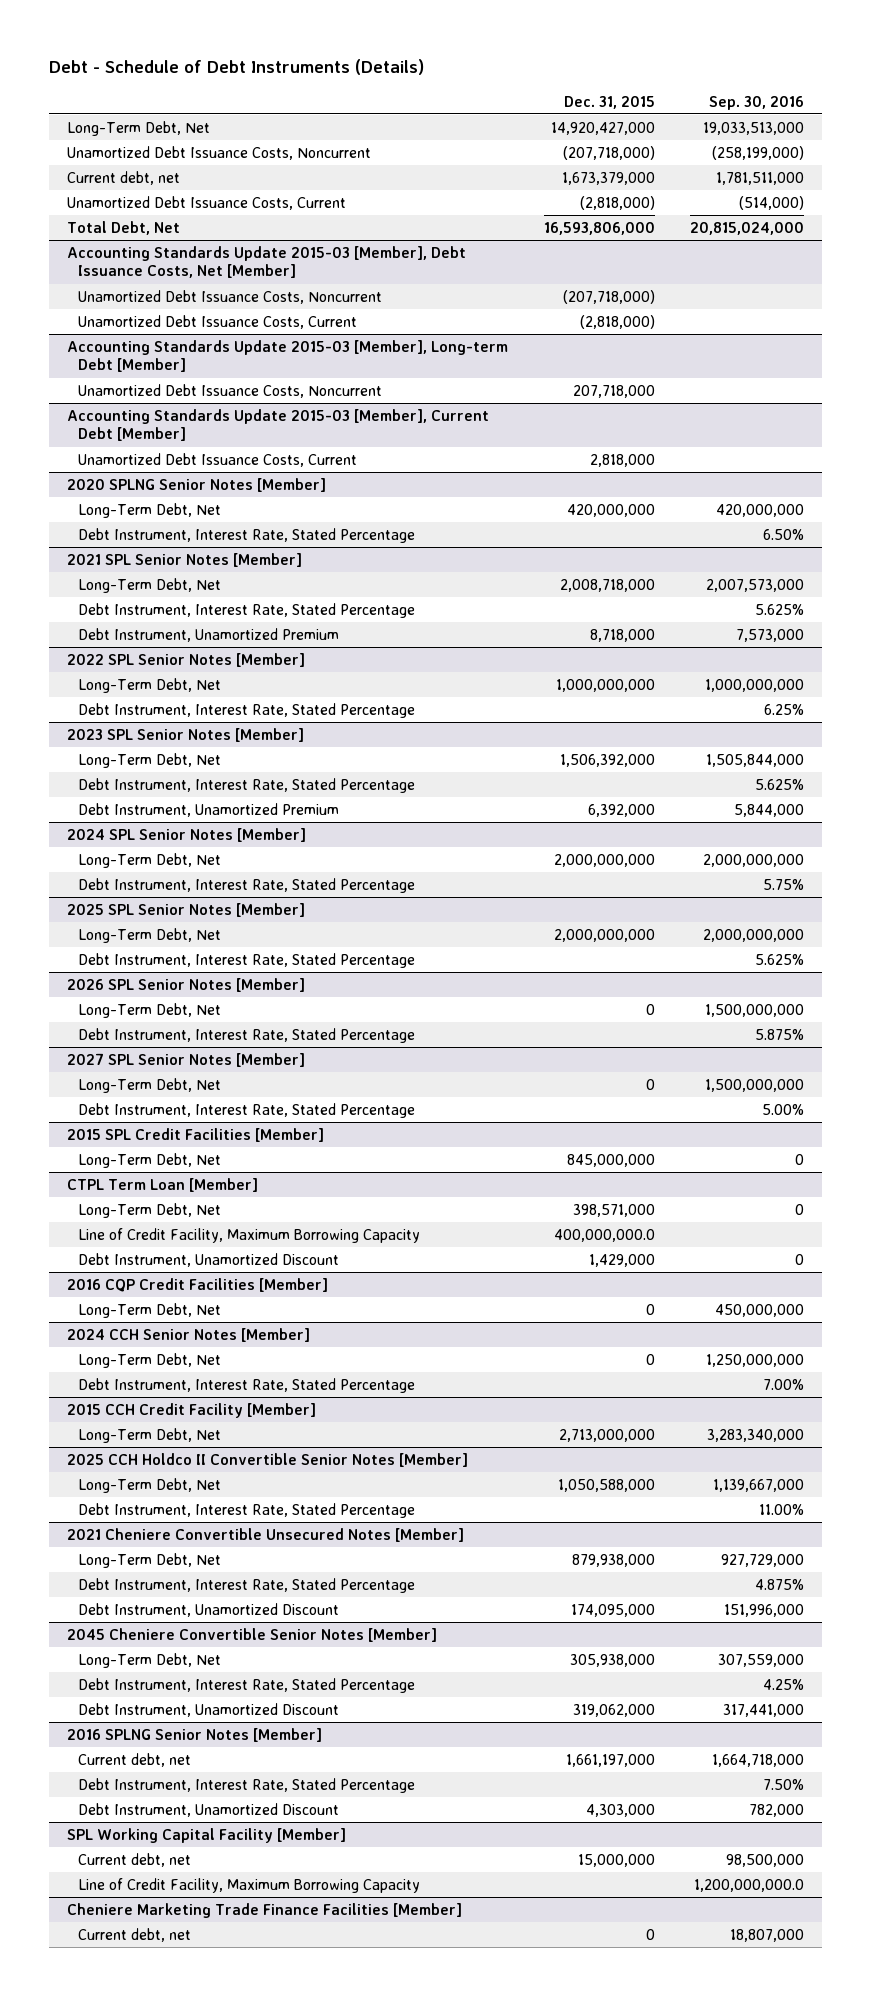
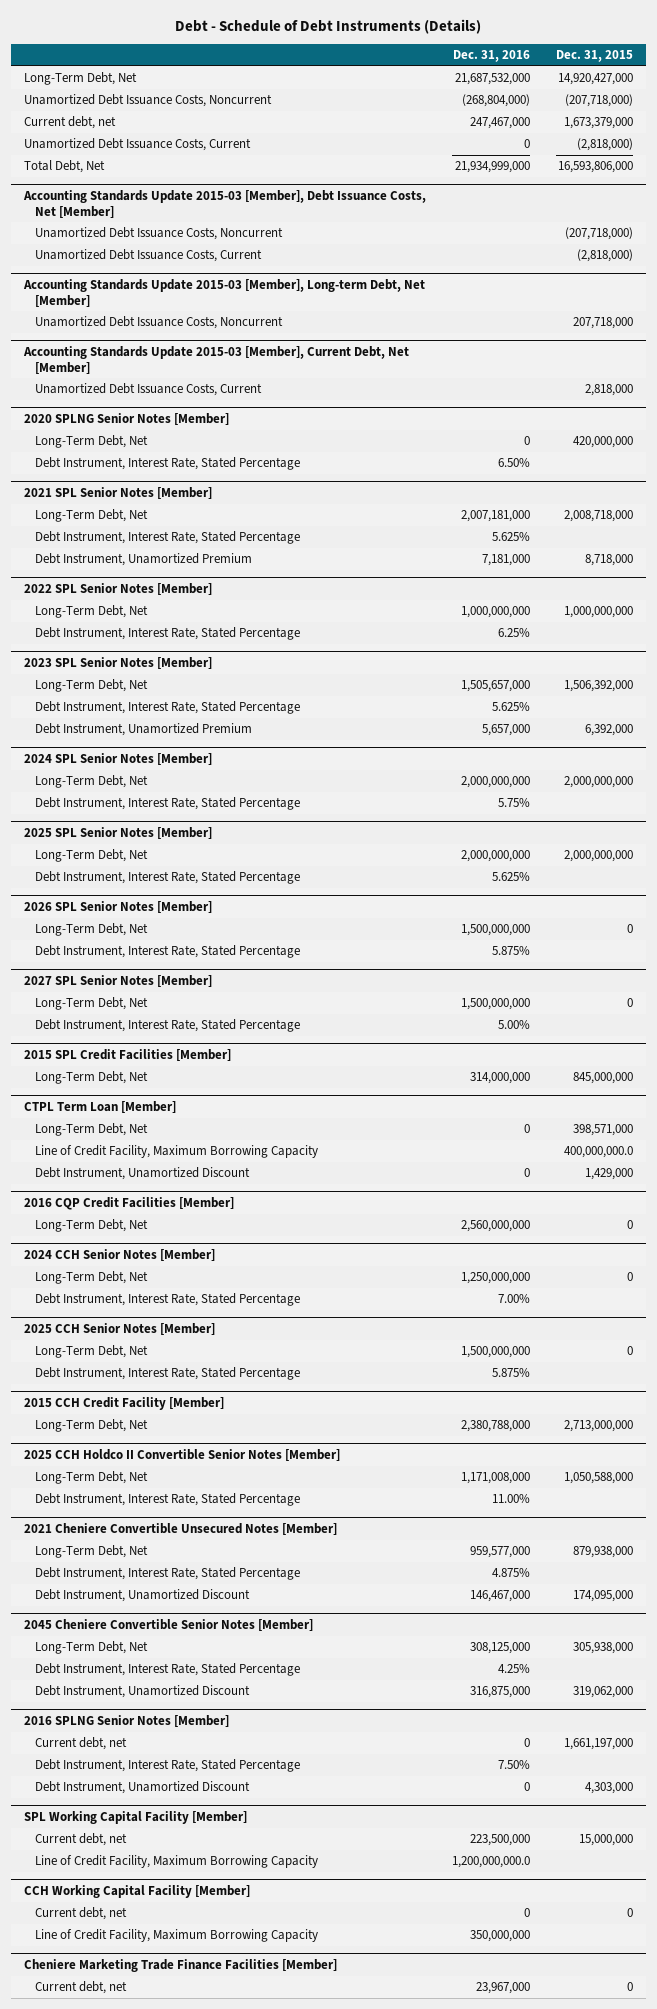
- | Dec. 31, 2015 | Sep. 30, 2016
+ | Dec. 31, 2016 | Dec. 31, 2015
- Accounting Standards Update 2015-03 [Member], Long-term Debt [Member]
+ Accounting Standards Update 2015-03 [Member], Long-term Debt, Net [Member]
- Accounting Standards Update 2015-03 [Member], Current Debt [Member]
+ Accounting Standards Update 2015-03 [Member], Current Debt, Net [Member]
+ 2025 CCH Senior Notes [Member]
+ Long-Term Debt, Net | 1,500,000,000 | 0
+ Debt Instrument, Interest Rate, Stated Percentage | 5.875% |
+ CCH Working Capital Facility [Member]
+ Current debt, net | 0 | 0
+ Line of Credit Facility, Maximum Borrowing Capacity | 350,000,000 |

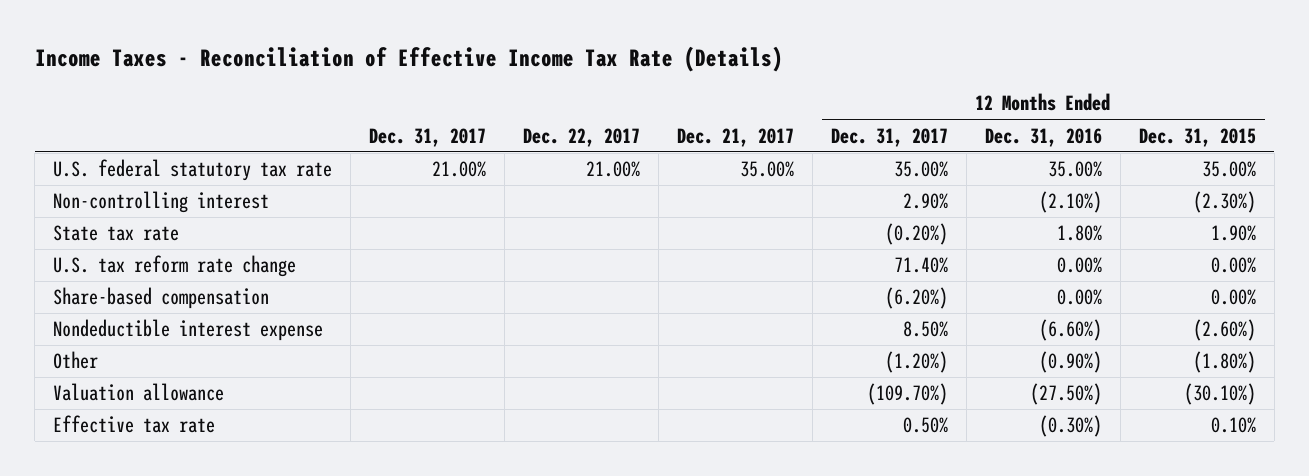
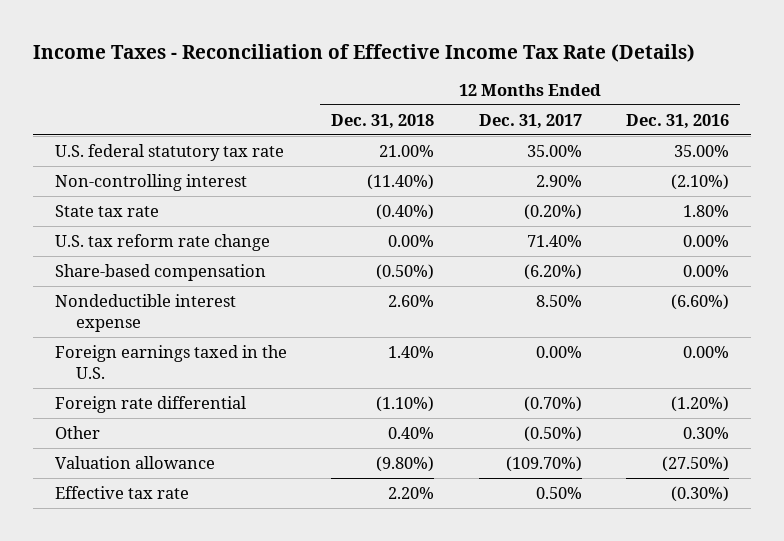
- | Dec. 31, 2017 | Dec. 22, 2017 | Dec. 21, 2017 | 12 Months Ended Dec. 31, 2017 | 12 Months Ended Dec. 31, 2016 | 12 Months Ended Dec. 31, 2015
+ | 12 Months Ended Dec. 31, 2018 | 12 Months Ended Dec. 31, 2017 | 12 Months Ended Dec. 31, 2016
- Other | | | | (1.20%) | (0.90%) | (1.80%)
+ Foreign earnings taxed in the U.S. | 1.40% | 0.00% | 0.00%
+ Foreign rate differential | (1.10%) | (0.70%) | (1.20%)
+ Other | 0.40% | (0.50%) | 0.30%

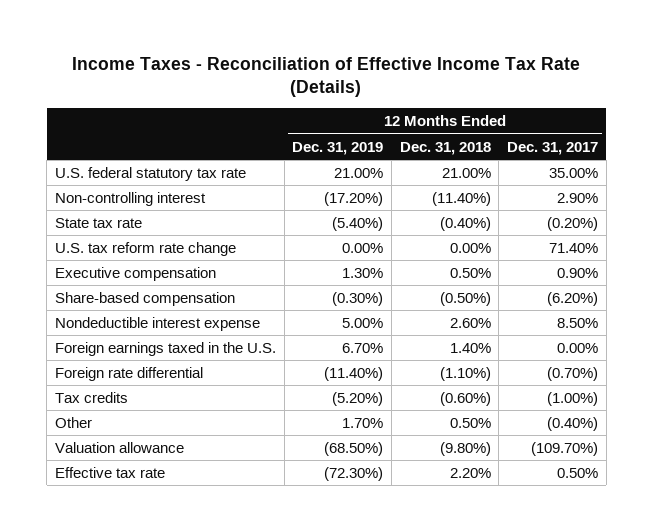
- | 12 Months Ended Dec. 31, 2018 | 12 Months Ended Dec. 31, 2017 | 12 Months Ended Dec. 31, 2016
+ | 12 Months Ended Dec. 31, 2019 | 12 Months Ended Dec. 31, 2018 | 12 Months Ended Dec. 31, 2017
+ Executive compensation | 1.30% | 0.50% | 0.90%
- Other | 0.40% | (0.50%) | 0.30%
+ Tax credits | (5.20%) | (0.60%) | (1.00%)
+ Other | 1.70% | 0.50% | (0.40%)

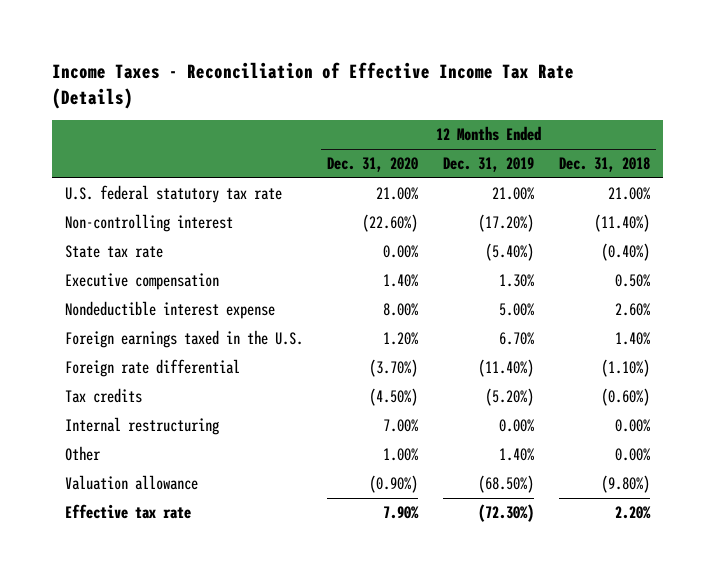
- | 12 Months Ended Dec. 31, 2019 | 12 Months Ended Dec. 31, 2018 | 12 Months Ended Dec. 31, 2017
+ | 12 Months Ended Dec. 31, 2020 | 12 Months Ended Dec. 31, 2019 | 12 Months Ended Dec. 31, 2018
- U.S. tax reform rate change | 0.00% | 0.00% | 71.40%
- Share-based compensation | (0.30%) | (0.50%) | (6.20%)
- Other | 1.70% | 0.50% | (0.40%)
+ Internal restructuring | 7.00% | 0.00% | 0.00%
+ Other | 1.00% | 1.40% | 0.00%

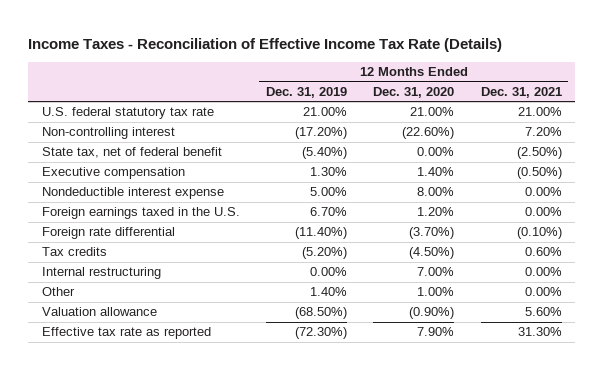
- | 12 Months Ended Dec. 31, 2020 | 12 Months Ended Dec. 31, 2019 | 12 Months Ended Dec. 31, 2018
+ | 12 Months Ended Dec. 31, 2019 | 12 Months Ended Dec. 31, 2020 | 12 Months Ended Dec. 31, 2021
- State tax rate | 0.00% | (5.40%) | (0.40%)
+ State tax, net of federal benefit | (5.40%) | 0.00% | (2.50%)
- Effective tax rate | 7.90% | (72.30%) | 2.20%
+ Effective tax rate as reported | (72.30%) | 7.90% | 31.30%

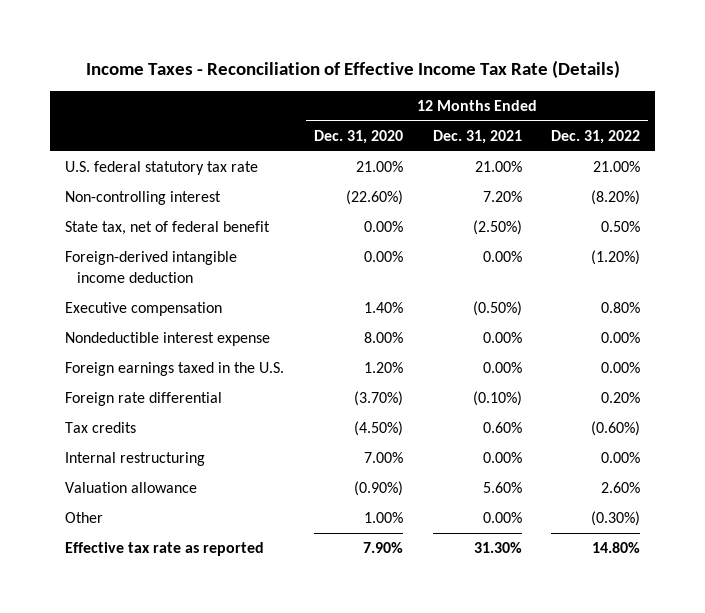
- | 12 Months Ended Dec. 31, 2019 | 12 Months Ended Dec. 31, 2020 | 12 Months Ended Dec. 31, 2021
+ | 12 Months Ended Dec. 31, 2020 | 12 Months Ended Dec. 31, 2021 | 12 Months Ended Dec. 31, 2022
+ Foreign-derived intangible income deduction | 0.00% | 0.00% | (1.20%)
moved down: Other | 1.00% | 0.00% | (0.30%)

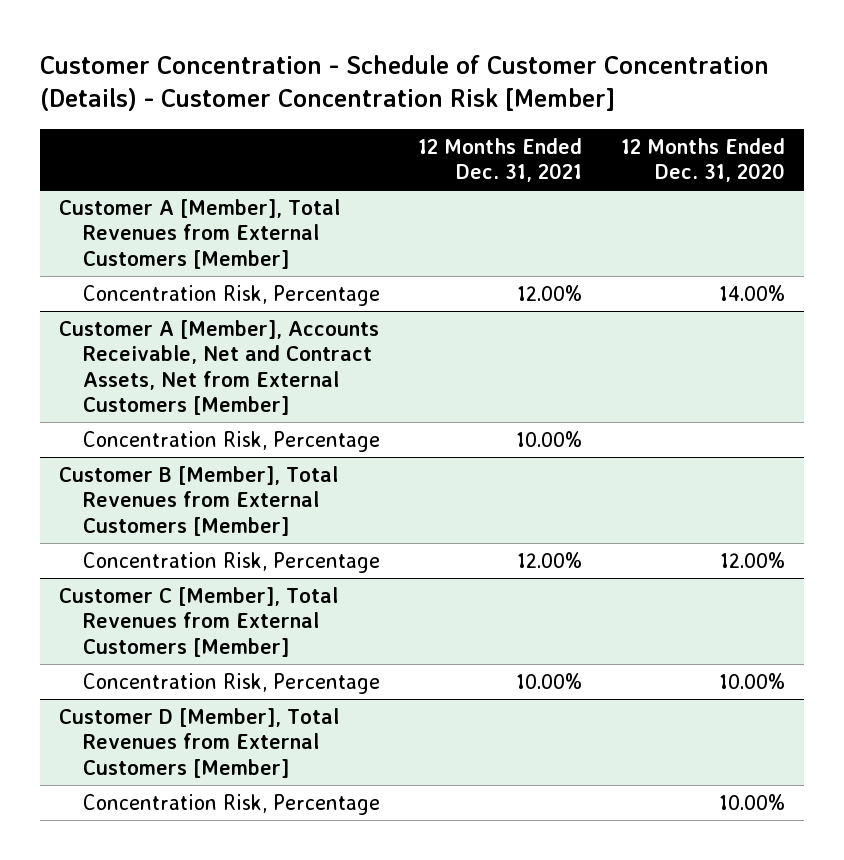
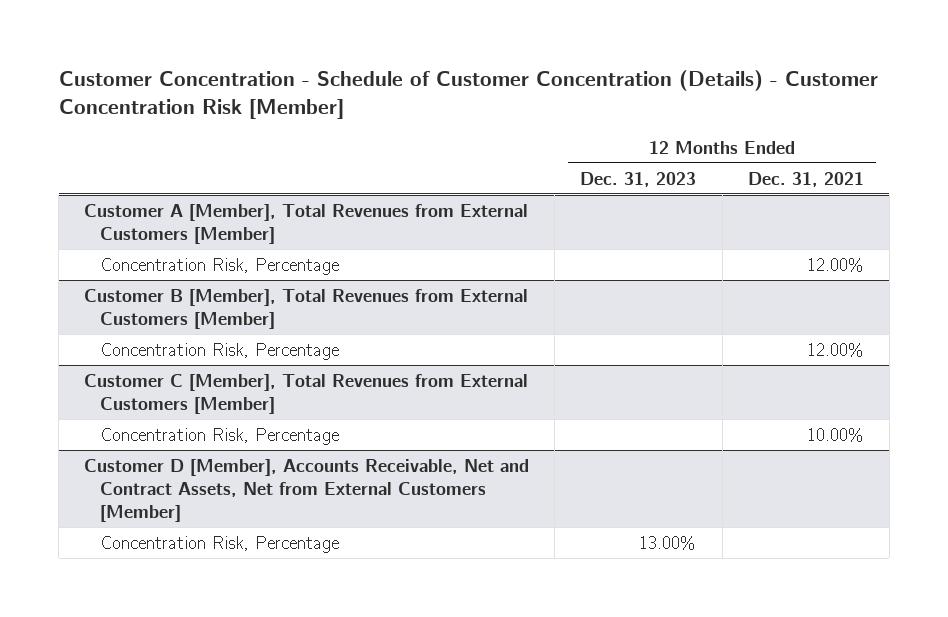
- | 12 Months Ended Dec. 31, 2021 | 12 Months Ended Dec. 31, 2020
+ | 12 Months Ended Dec. 31, 2023 | 12 Months Ended Dec. 31, 2021
- Customer A [Member], Accounts Receivable, Net and Contract Assets, Net from External Customers [Member]
- Concentration Risk, Percentage | 10.00% |
- Customer D [Member], Total Revenues from External Customers [Member]
+ Customer D [Member], Accounts Receivable, Net and Contract Assets, Net from External Customers [Member]

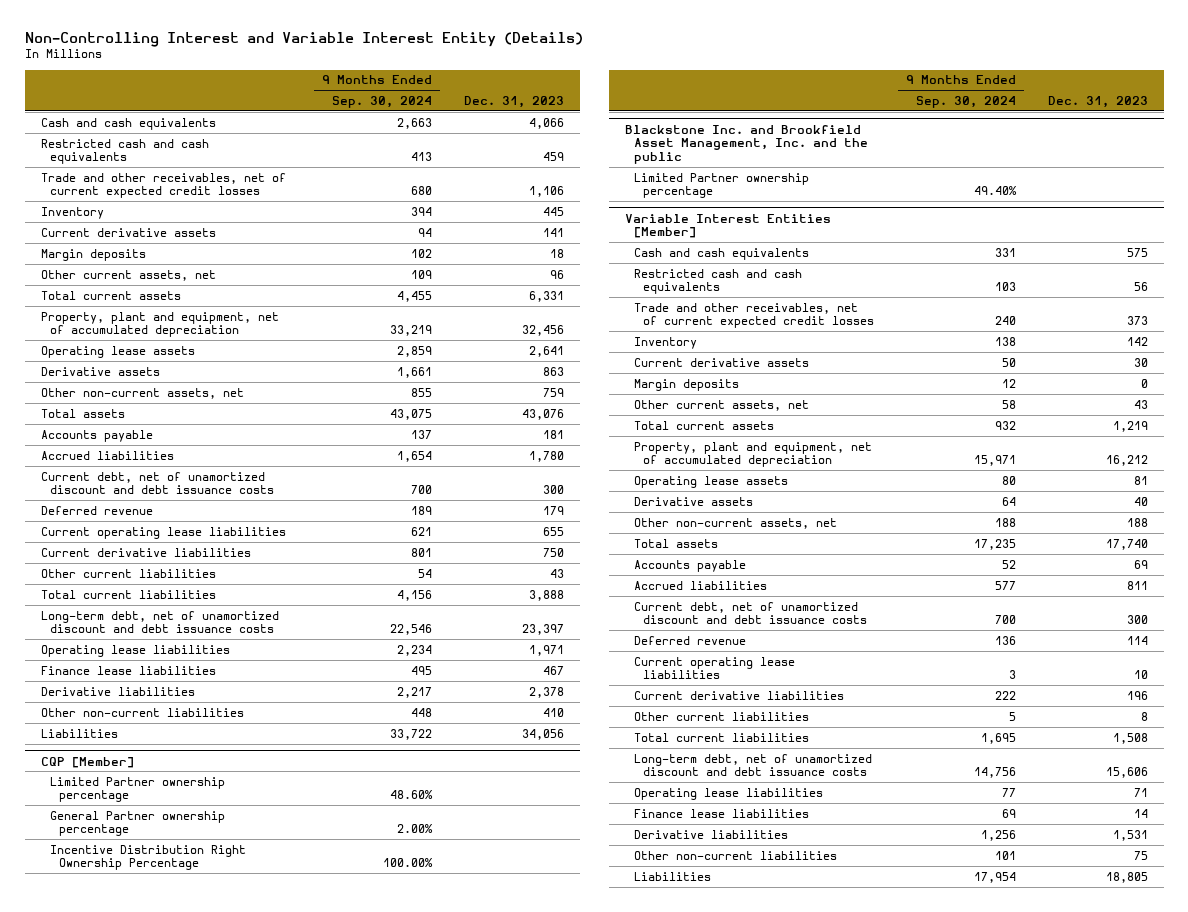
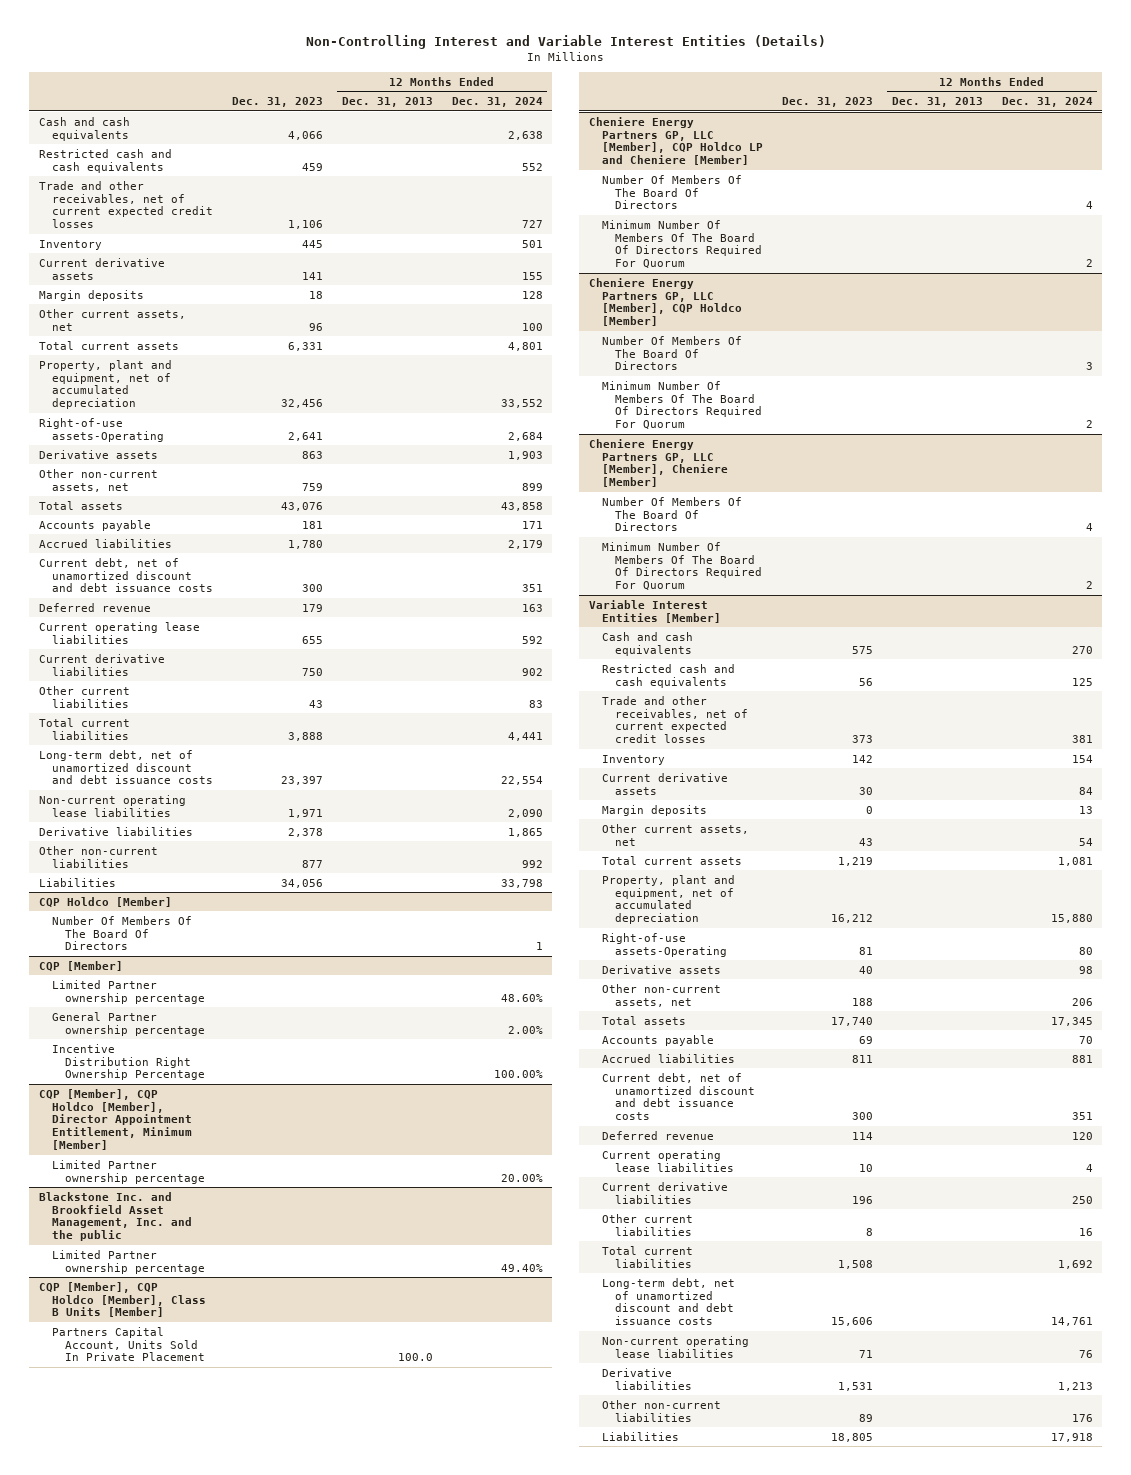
- Non-Controlling Interest and Variable Interest Entity (Details)
+ Non-Controlling Interest and Variable Interest Entities (Details)
- | 9 Months Ended Sep. 30, 2024 | Dec. 31, 2023
+ | Dec. 31, 2023 | 12 Months Ended Dec. 31, 2013 | 12 Months Ended Dec. 31, 2024
- Operating lease assets | 2,859 | 2,641
+ Right-of-use assets-Operating | 2,641 | | 2,684
- Operating lease liabilities | 2,234 | 1,971
- Finance lease liabilities | 495 | 467
+ Non-current operating lease liabilities | 1,971 | | 2,090
- Other non-current liabilities | 448 | 410
+ Other non-current liabilities | 877 | | 992
+ CQP Holdco [Member]
+ Number Of Members Of The Board Of Directors | | | 1
+ CQP [Member], CQP Holdco [Member], Director Appointment Entitlement, Minimum [Member]
+ Limited Partner ownership percentage | | | 20.00%
+ CQP [Member], CQP Holdco [Member], Class B Units [Member]
+ Partners Capital Account, Units Sold In Private Placement | | 100.0 |
+ Cheniere Energy Partners GP, LLC [Member], CQP Holdco LP and Cheniere [Member]
+ Number Of Members Of The Board Of Directors | | | 4
+ Minimum Number Of Members Of The Board Of Directors Required For Quorum | | | 2
+ Cheniere Energy Partners GP, LLC [Member], CQP Holdco [Member]
+ Number Of Members Of The Board Of Directors | | | 3
+ Minimum Number Of Members Of The Board Of Directors Required For Quorum | | | 2
+ Cheniere Energy Partners GP, LLC [Member], Cheniere [Member]
+ Number Of Members Of The Board Of Directors | | | 4
+ Minimum Number Of Members Of The Board Of Directors Required For Quorum | | | 2
@ Variable Interest Entities [Member]
- Operating lease assets | 80 | 81
+ Right-of-use assets-Operating | 81 | | 80
- Operating lease liabilities | 77 | 71
- Finance lease liabilities | 69 | 14
+ Non-current operating lease liabilities | 71 | | 76
- Other non-current liabilities | 101 | 75
+ Other non-current liabilities | 89 | | 176

